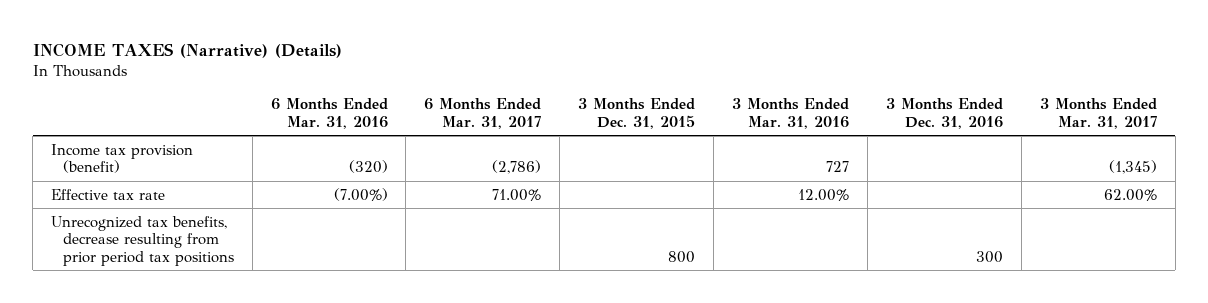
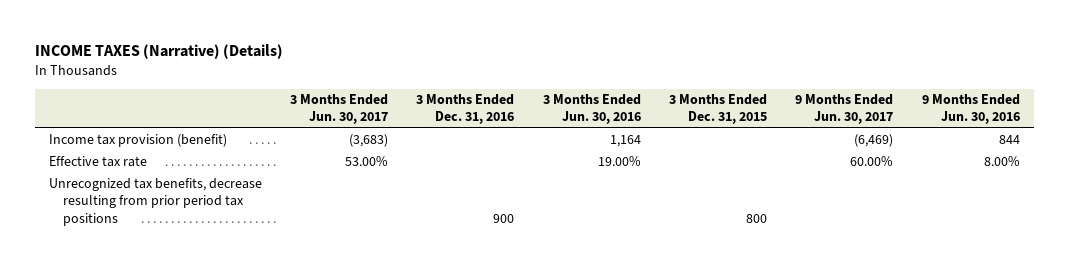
- | 6 Months Ended Mar. 31, 2016 | 6 Months Ended Mar. 31, 2017 | 3 Months Ended Dec. 31, 2015 | 3 Months Ended Mar. 31, 2016 | 3 Months Ended Dec. 31, 2016 | 3 Months Ended Mar. 31, 2017
+ | 3 Months Ended Jun. 30, 2017 | 3 Months Ended Dec. 31, 2016 | 3 Months Ended Jun. 30, 2016 | 3 Months Ended Dec. 31, 2015 | 9 Months Ended Jun. 30, 2017 | 9 Months Ended Jun. 30, 2016
- Unrecognized tax benefits, decrease resulting from prior period tax positions | | | 800 | | 300 |
+ Unrecognized tax benefits, decrease resulting from prior period tax positions | | 900 | | 800 | |

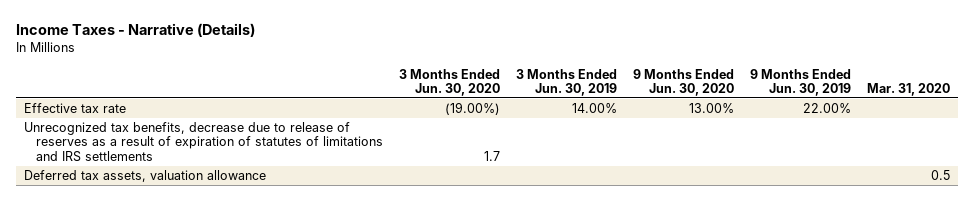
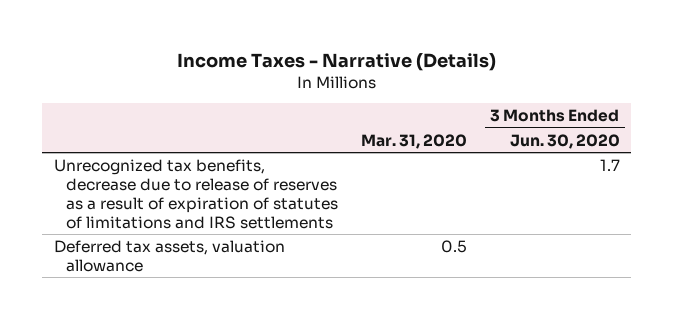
- | 3 Months Ended Jun. 30, 2020 | 3 Months Ended Jun. 30, 2019 | 9 Months Ended Jun. 30, 2020 | 9 Months Ended Jun. 30, 2019 | Mar. 31, 2020
+ | Mar. 31, 2020 | 3 Months Ended Jun. 30, 2020
- Effective tax rate | (19.00%) | 14.00% | 13.00% | 22.00% |

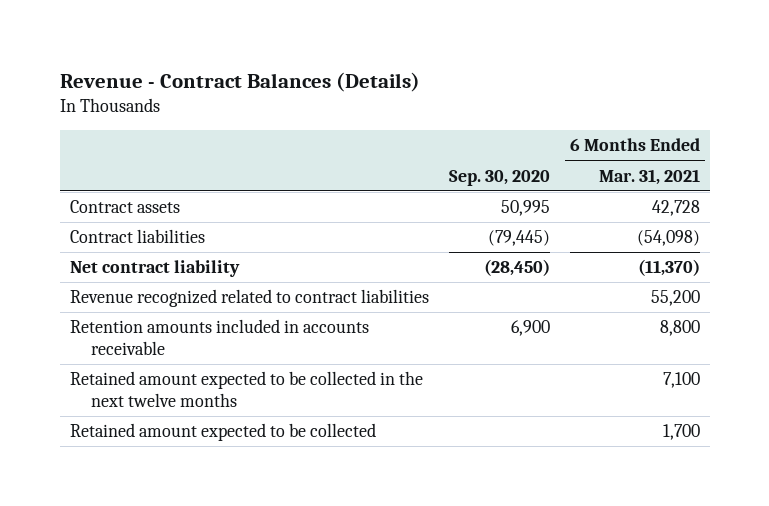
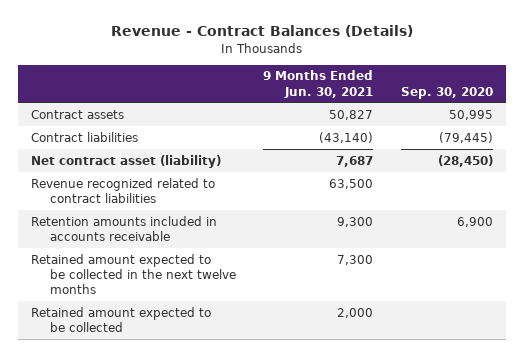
- | Sep. 30, 2020 | 6 Months Ended Mar. 31, 2021
+ | 9 Months Ended Jun. 30, 2021 | Sep. 30, 2020
- Net contract liability | (28,450) | (11,370)
+ Net contract asset (liability) | 7,687 | (28,450)

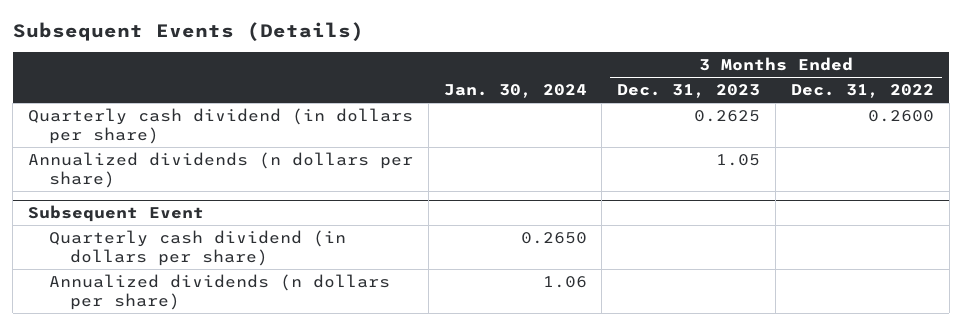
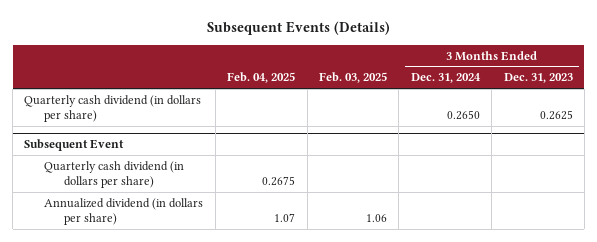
- | Jan. 30, 2024 | 3 Months Ended Dec. 31, 2023 | 3 Months Ended Dec. 31, 2022
+ | Feb. 04, 2025 | Feb. 03, 2025 | 3 Months Ended Dec. 31, 2024 | 3 Months Ended Dec. 31, 2023
- Annualized dividends (n dollars per share) | | 1.05 |
@ Subsequent Event
- Annualized dividends (n dollars per share) | 1.06 | |
+ Annualized dividend (in dollars per share) | 1.07 | 1.06 | |

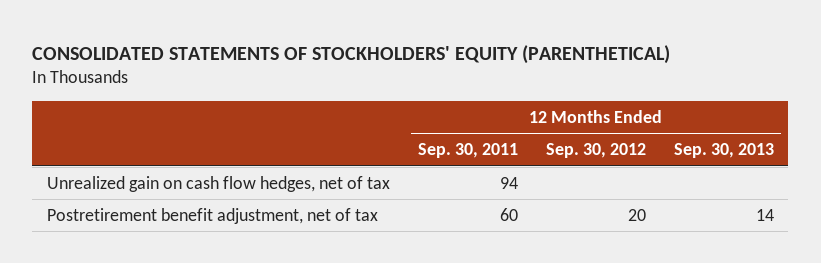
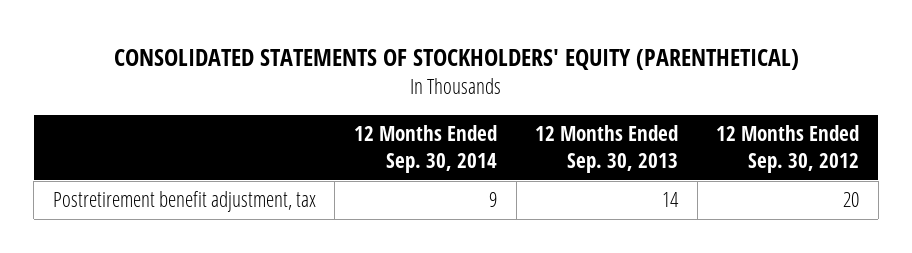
- | 12 Months Ended Sep. 30, 2011 | 12 Months Ended Sep. 30, 2012 | 12 Months Ended Sep. 30, 2013
+ | 12 Months Ended Sep. 30, 2014 | 12 Months Ended Sep. 30, 2013 | 12 Months Ended Sep. 30, 2012
- Unrealized gain on cash flow hedges, net of tax | 94 | |
- Postretirement benefit adjustment, net of tax | 60 | 20 | 14
+ Postretirement benefit adjustment, tax | 9 | 14 | 20

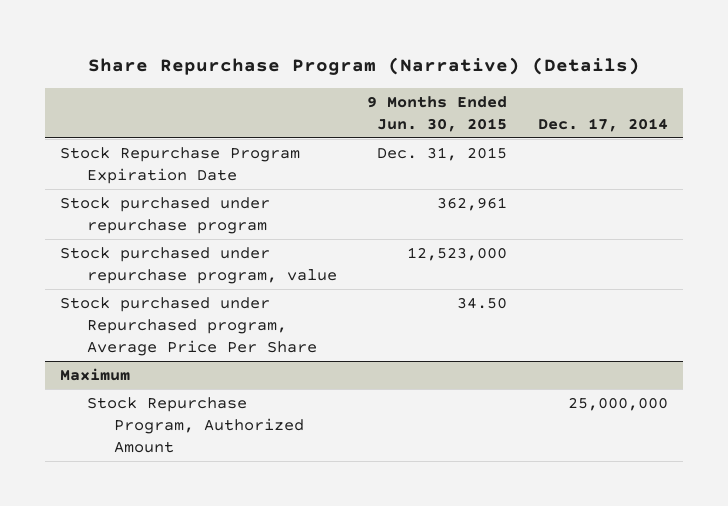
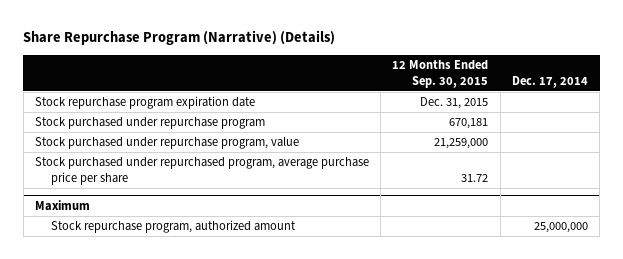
- | 9 Months Ended Jun. 30, 2015 | Dec. 17, 2014
+ | 12 Months Ended Sep. 30, 2015 | Dec. 17, 2014
- Stock Repurchase Program Expiration Date | Dec. 31, 2015 |
+ Stock repurchase program expiration date | Dec. 31, 2015 |
- Stock purchased under Repurchased program, Average Price Per Share | 34.50 |
+ Stock purchased under repurchased program, average purchase price per share | 31.72 |
@ Maximum
- Stock Repurchase Program, Authorized Amount | | 25,000,000
+ Stock repurchase program, authorized amount | | 25,000,000

